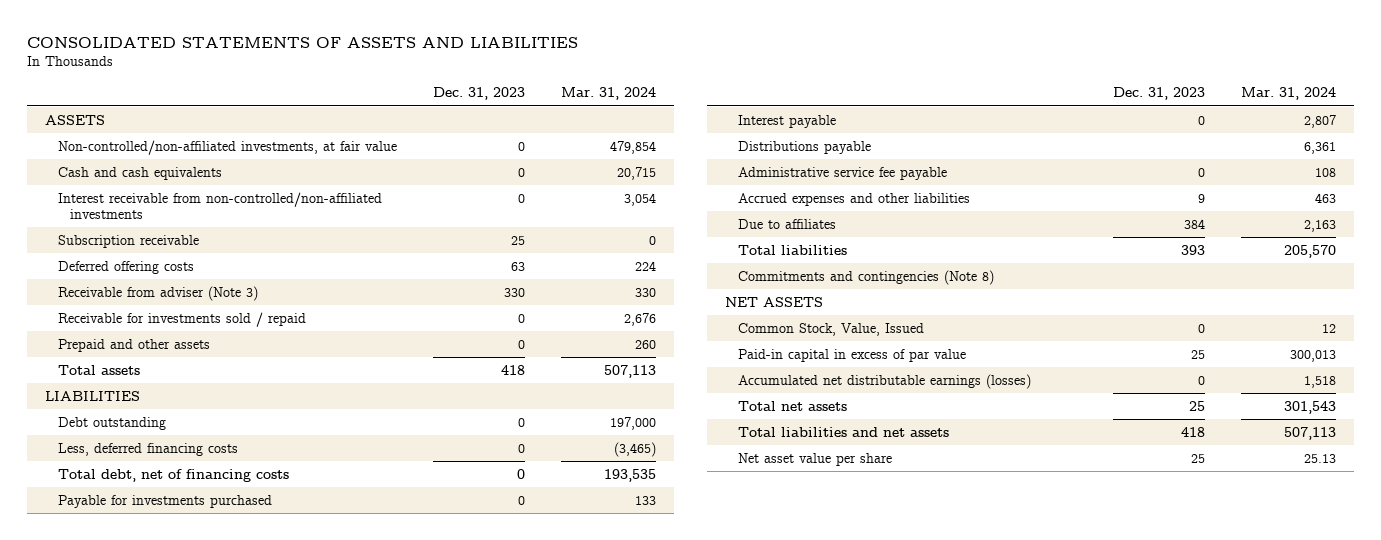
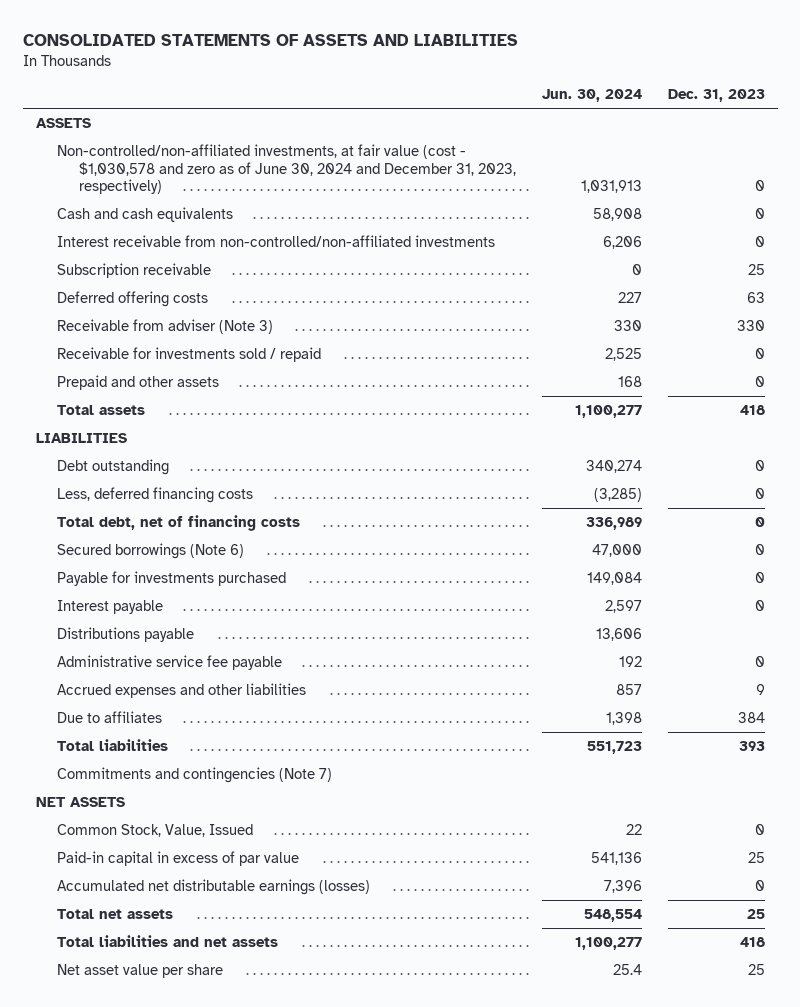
- | Dec. 31, 2023 | Mar. 31, 2024
+ | Jun. 30, 2024 | Dec. 31, 2023
- Non-controlled/non-affiliated investments, at fair value | 0 | 479,854
+ Non-controlled/non-affiliated investments, at fair value (cost - $1,030,578 and zero as of June 30, 2024 and December 31, 2023, respectively) | 1,031,913 | 0
+ Secured borrowings (Note 6) | 47,000 | 0
- Commitments and contingencies (Note 8)
+ Commitments and contingencies (Note 7)

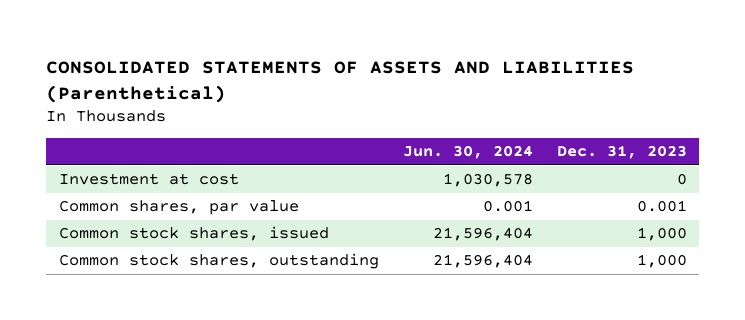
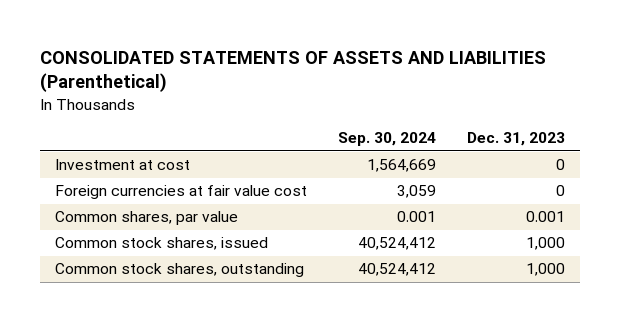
- | Jun. 30, 2024 | Dec. 31, 2023
+ | Sep. 30, 2024 | Dec. 31, 2023
+ Foreign currencies at fair value cost | 3,059 | 0

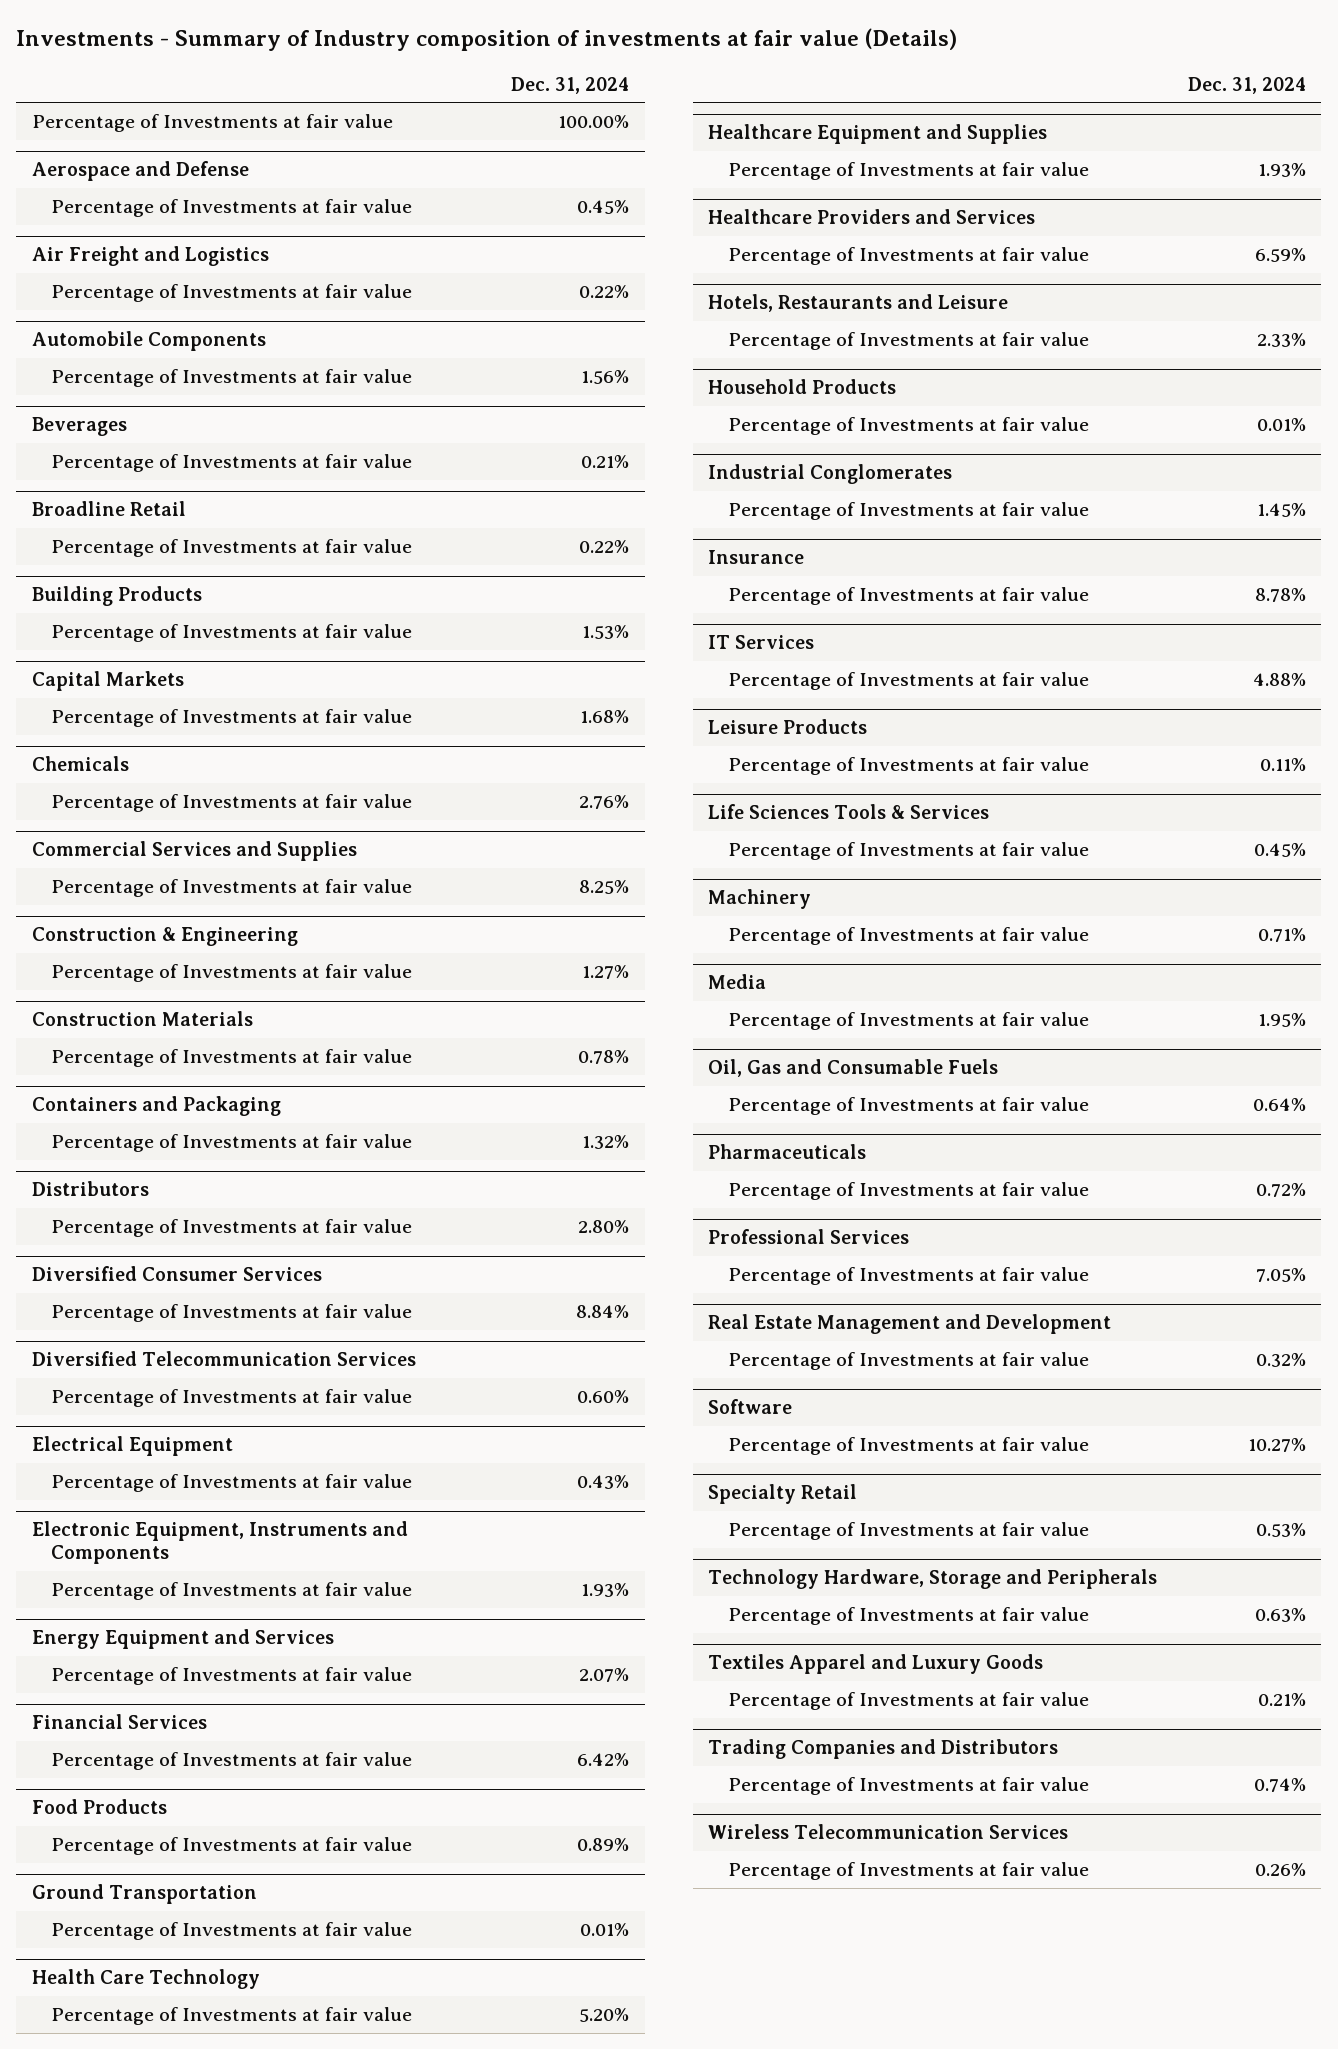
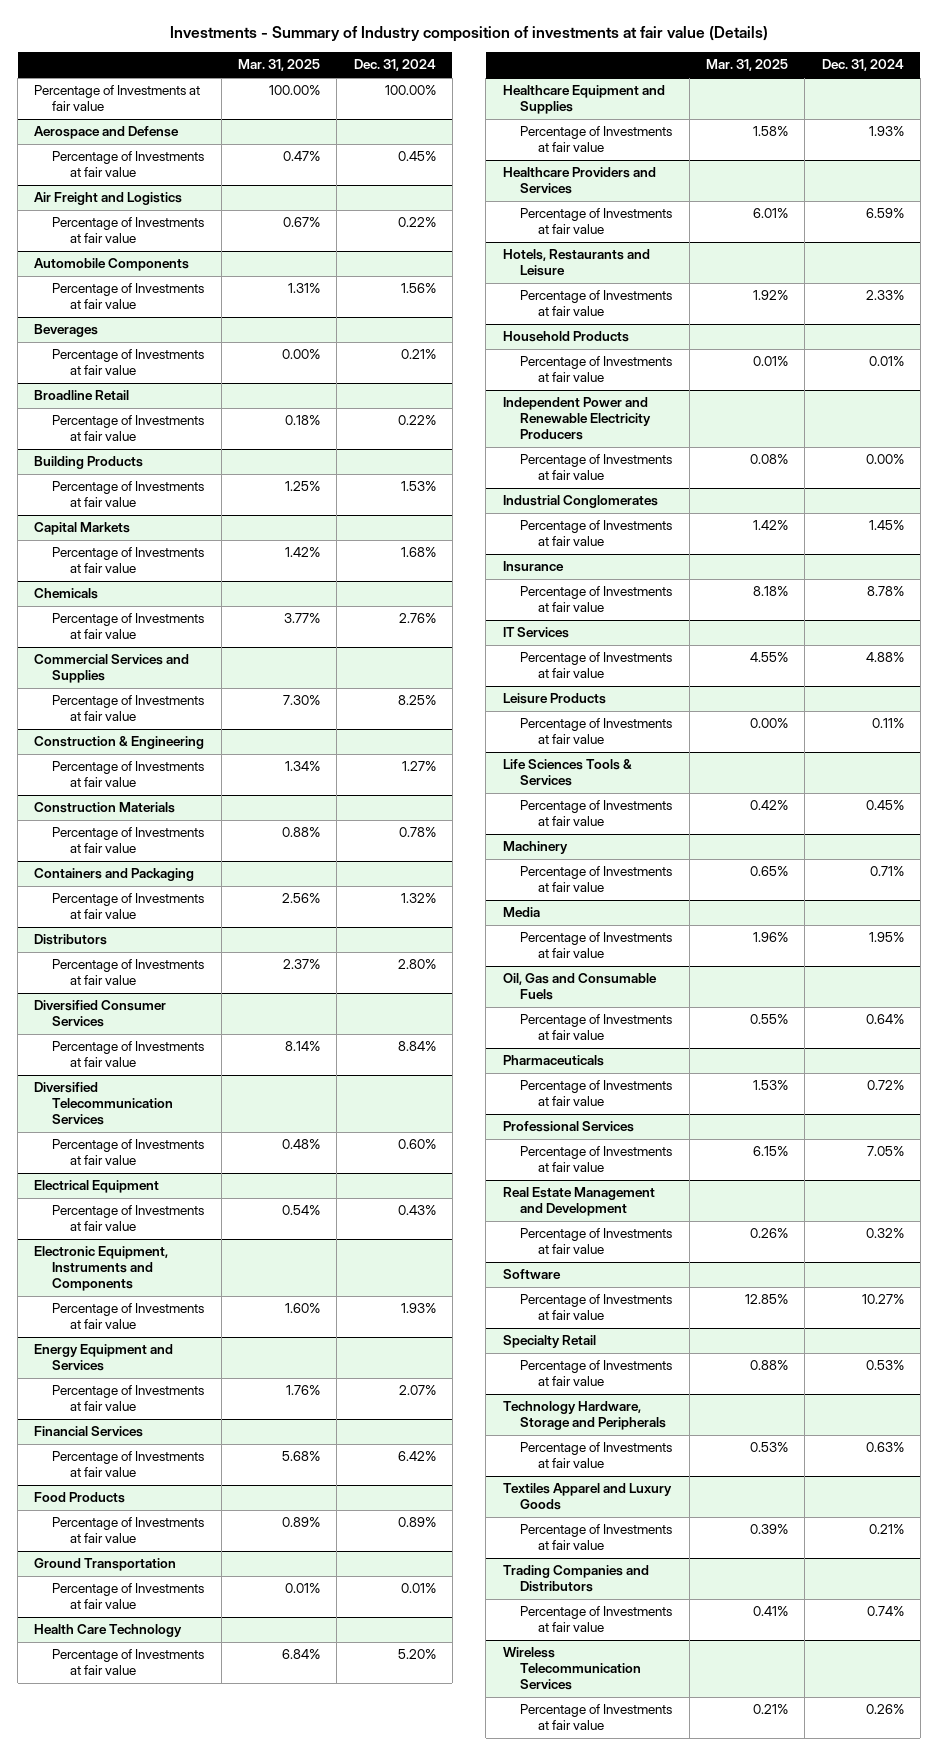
- | Dec. 31, 2024
+ | Mar. 31, 2025 | Dec. 31, 2024
+ Independent Power and Renewable Electricity Producers
+ Percentage of Investments at fair value | 0.08% | 0.00%

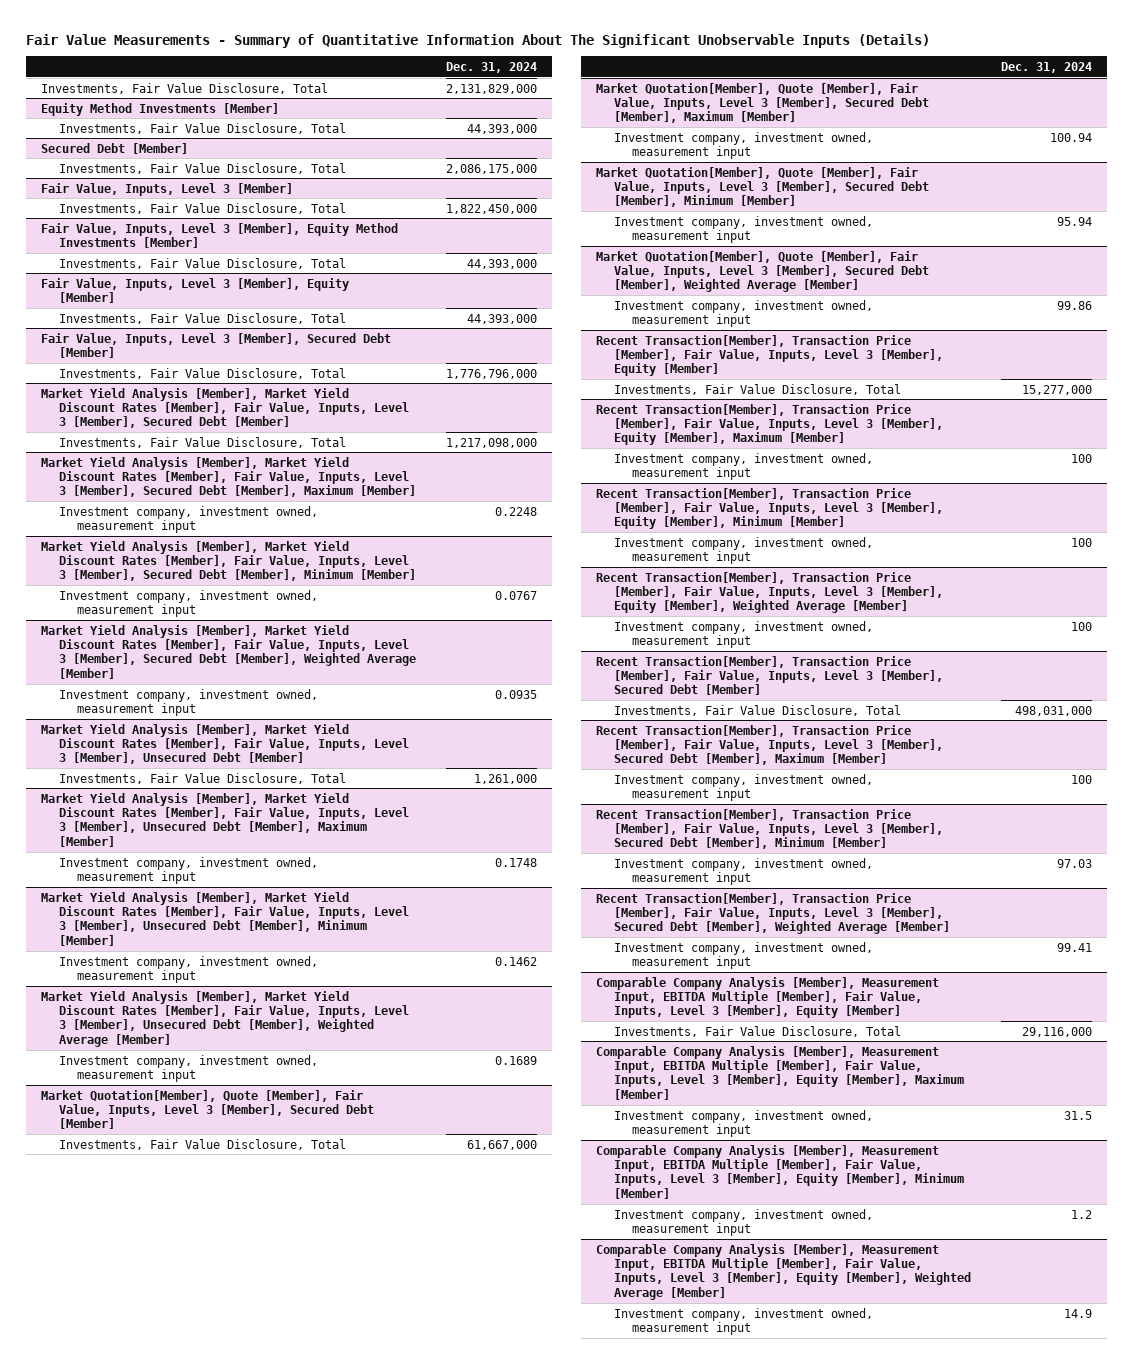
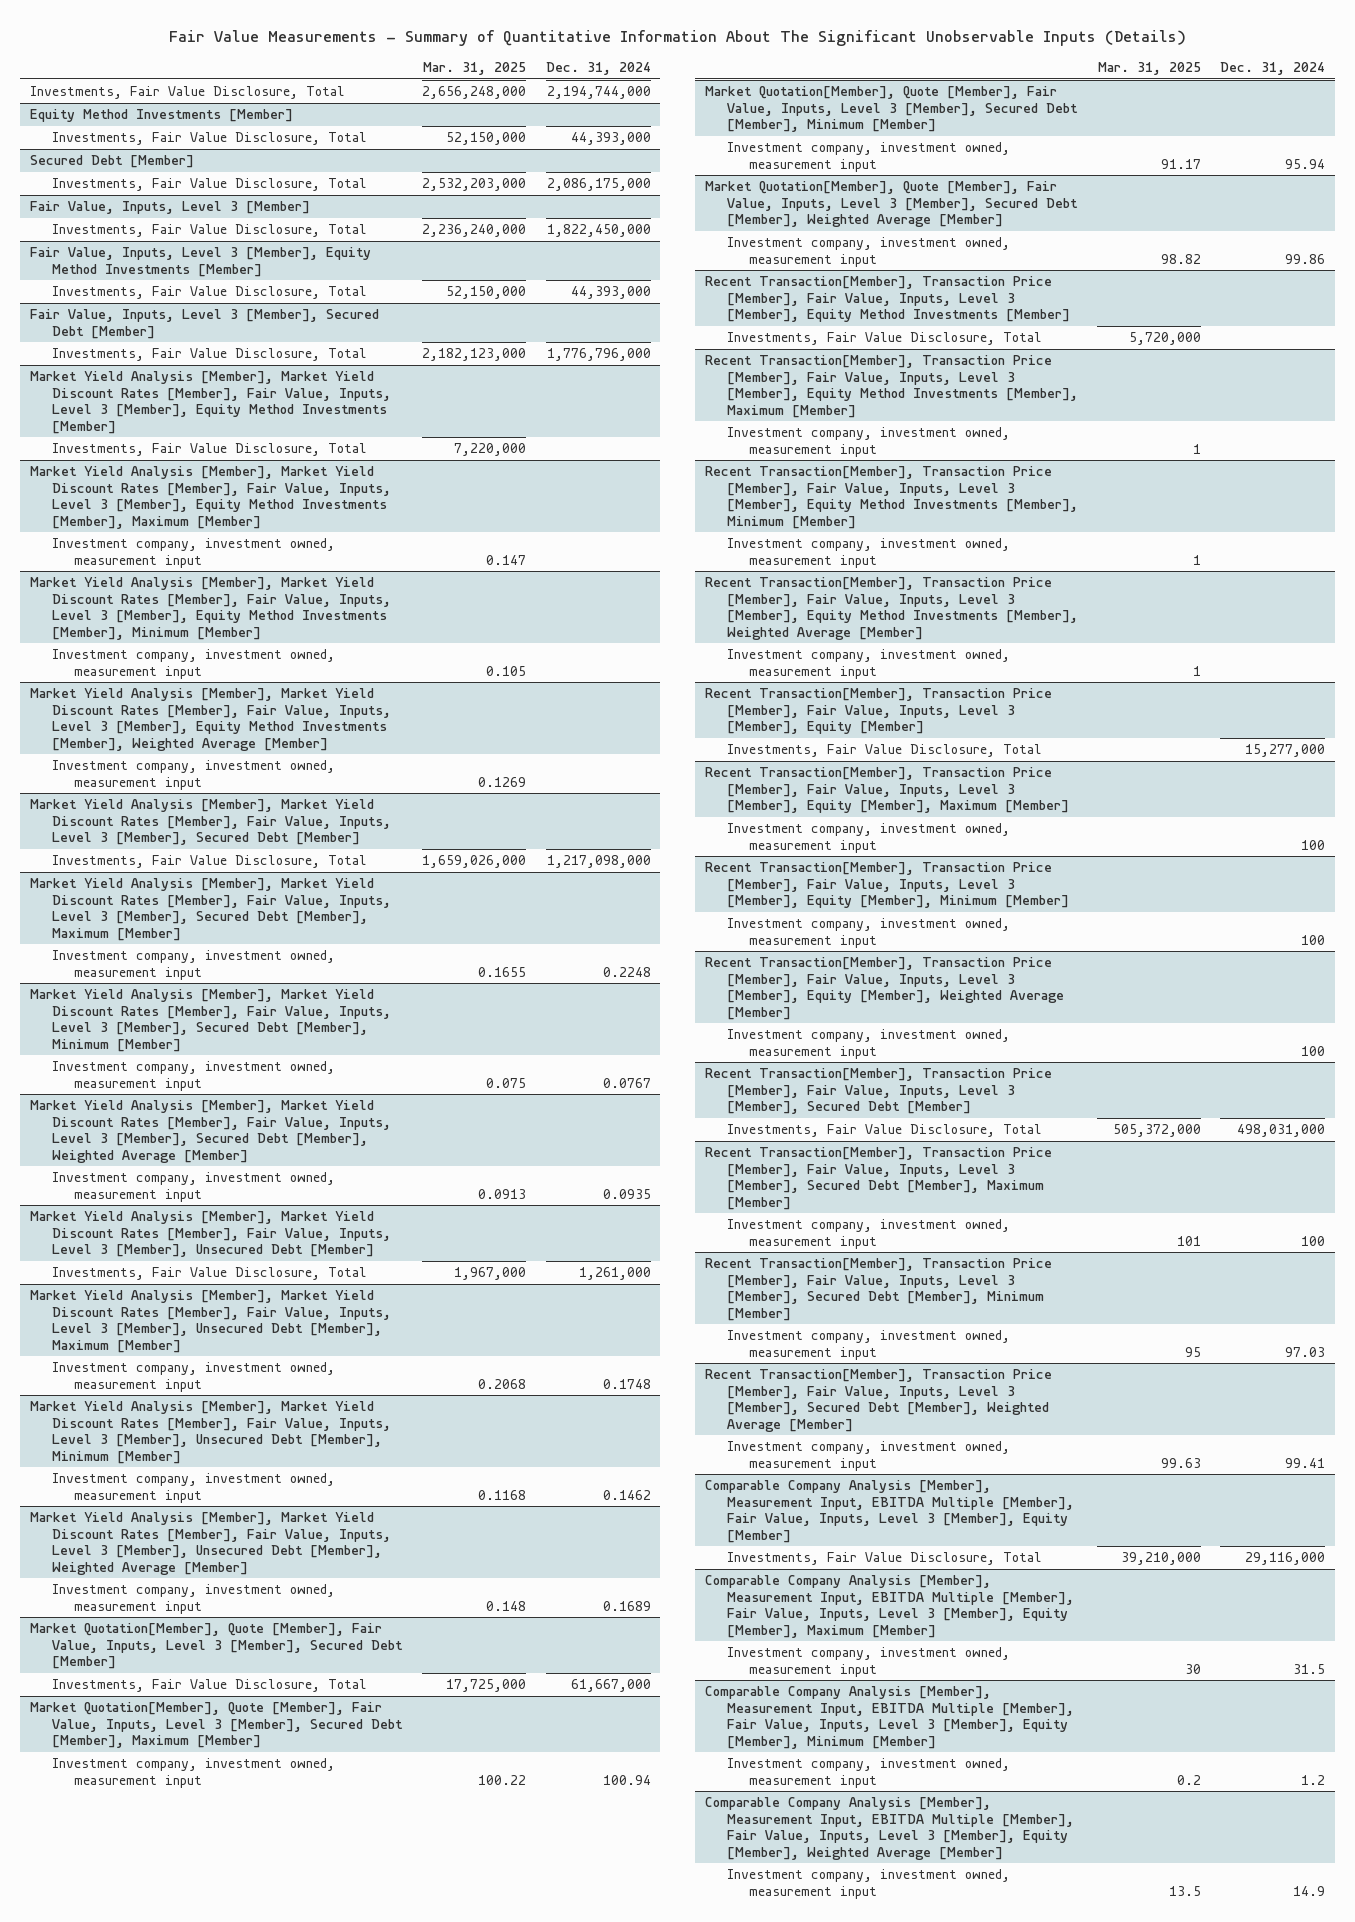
- | Dec. 31, 2024
+ | Mar. 31, 2025 | Dec. 31, 2024
- Investments, Fair Value Disclosure, Total | 2,131,829,000
+ Investments, Fair Value Disclosure, Total | 2,656,248,000 | 2,194,744,000
- Fair Value, Inputs, Level 3 [Member], Equity [Member]
- Investments, Fair Value Disclosure, Total | 44,393,000
+ Market Yield Analysis [Member], Market Yield Discount Rates [Member], Fair Value, Inputs, Level 3 [Member], Equity Method Investments [Member]
+ Investments, Fair Value Disclosure, Total | 7,220,000 |
+ Market Yield Analysis [Member], Market Yield Discount Rates [Member], Fair Value, Inputs, Level 3 [Member], Equity Method Investments [Member], Maximum [Member]
+ Investment company, investment owned, measurement input | 0.147 |
+ Market Yield Analysis [Member], Market Yield Discount Rates [Member], Fair Value, Inputs, Level 3 [Member], Equity Method Investments [Member], Minimum [Member]
+ Investment company, investment owned, measurement input | 0.105 |
+ Market Yield Analysis [Member], Market Yield Discount Rates [Member], Fair Value, Inputs, Level 3 [Member], Equity Method Investments [Member], Weighted Average [Member]
+ Investment company, investment owned, measurement input | 0.1269 |
+ Recent Transaction[Member], Transaction Price [Member], Fair Value, Inputs, Level 3 [Member], Equity Method Investments [Member]
+ Investments, Fair Value Disclosure, Total | 5,720,000 |
+ Recent Transaction[Member], Transaction Price [Member], Fair Value, Inputs, Level 3 [Member], Equity Method Investments [Member], Maximum [Member]
+ Investment company, investment owned, measurement input | 1 |
+ Recent Transaction[Member], Transaction Price [Member], Fair Value, Inputs, Level 3 [Member], Equity Method Investments [Member], Minimum [Member]
+ Investment company, investment owned, measurement input | 1 |
+ Recent Transaction[Member], Transaction Price [Member], Fair Value, Inputs, Level 3 [Member], Equity Method Investments [Member], Weighted Average [Member]
+ Investment company, investment owned, measurement input | 1 |

